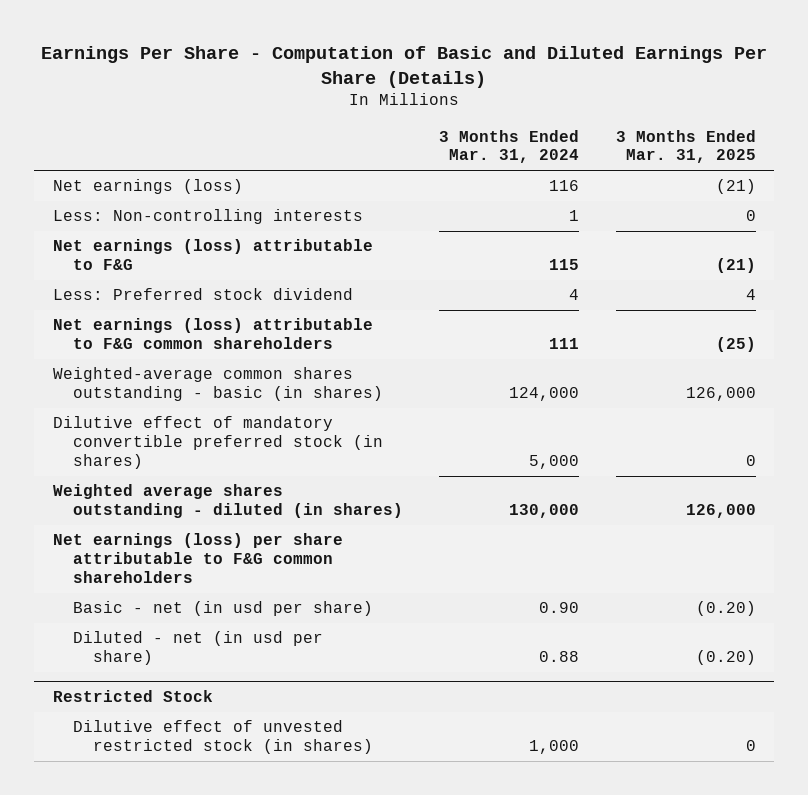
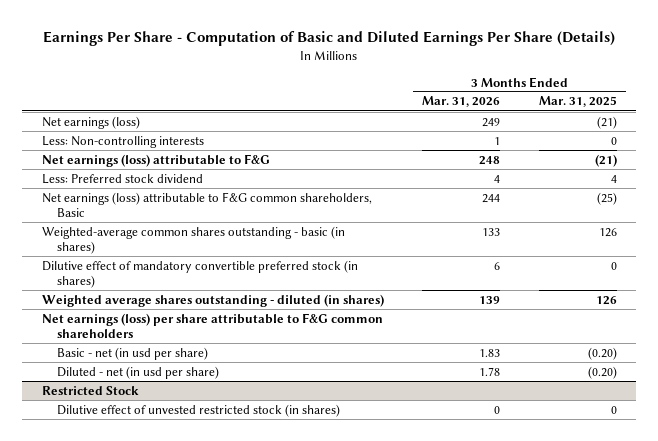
- | 3 Months Ended Mar. 31, 2024 | 3 Months Ended Mar. 31, 2025
+ | 3 Months Ended Mar. 31, 2026 | 3 Months Ended Mar. 31, 2025
- Net earnings (loss) attributable to F&G common shareholders | 111 | (25)
- Weighted-average common shares outstanding - basic (in shares) | 124,000 | 126,000
+ Net earnings (loss) attributable to F&G common shareholders, Basic | 244 | (25)
+ Weighted-average common shares outstanding - basic (in shares) | 133 | 126
- Weighted average shares outstanding - diluted (in shares) | 130,000 | 126,000
+ Weighted average shares outstanding - diluted (in shares) | 139 | 126

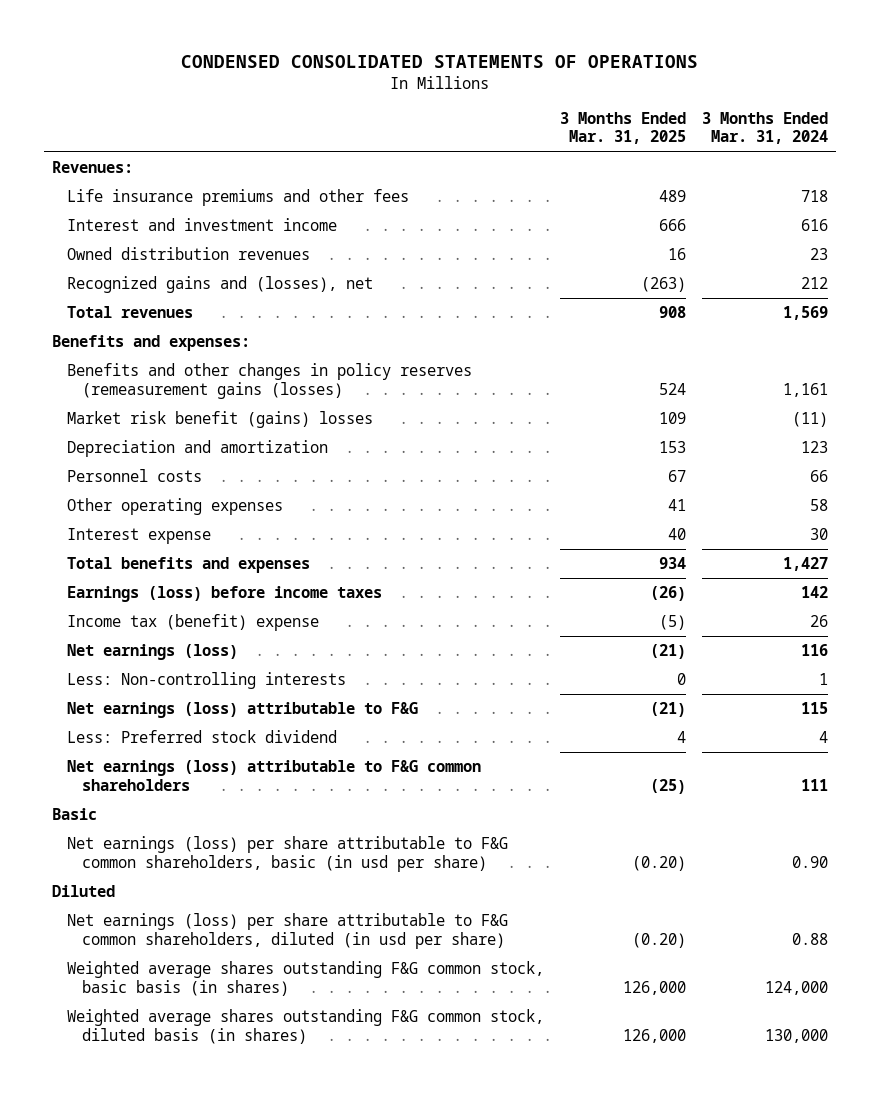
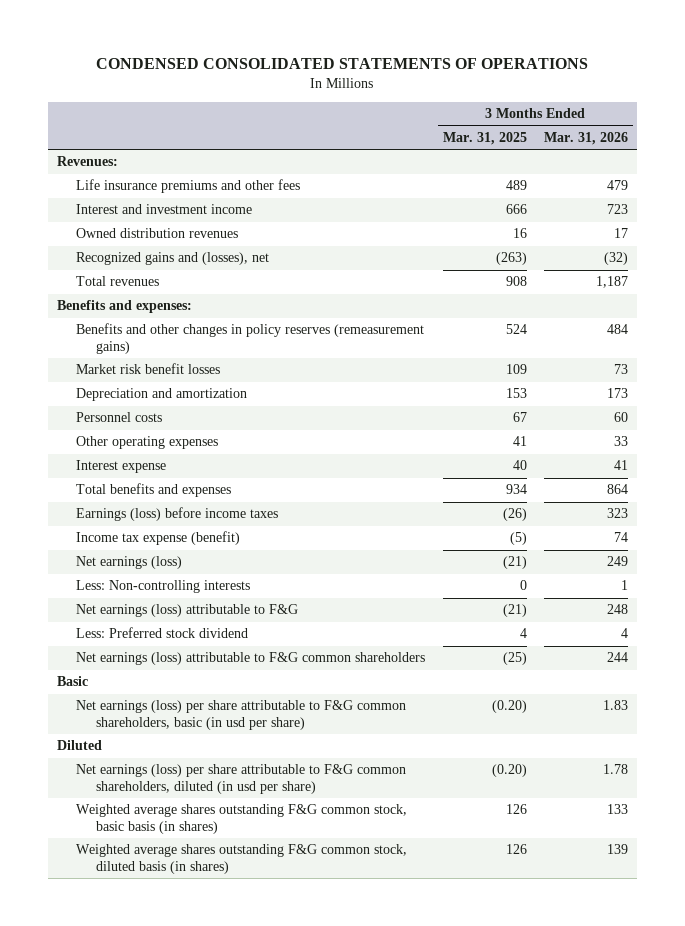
- | 3 Months Ended Mar. 31, 2025 | 3 Months Ended Mar. 31, 2024
+ | 3 Months Ended Mar. 31, 2025 | 3 Months Ended Mar. 31, 2026
- Benefits and other changes in policy reserves (remeasurement gains (losses) | 524 | 1,161
- Market risk benefit (gains) losses | 109 | (11)
+ Benefits and other changes in policy reserves (remeasurement gains) | 524 | 484
+ Market risk benefit losses | 109 | 73
- Income tax (benefit) expense | (5) | 26
+ Income tax expense (benefit) | (5) | 74
- Weighted average shares outstanding F&G common stock, basic basis (in shares) | 126,000 | 124,000
- Weighted average shares outstanding F&G common stock, diluted basis (in shares) | 126,000 | 130,000
+ Weighted average shares outstanding F&G common stock, basic basis (in shares) | 126 | 133
+ Weighted average shares outstanding F&G common stock, diluted basis (in shares) | 126 | 139

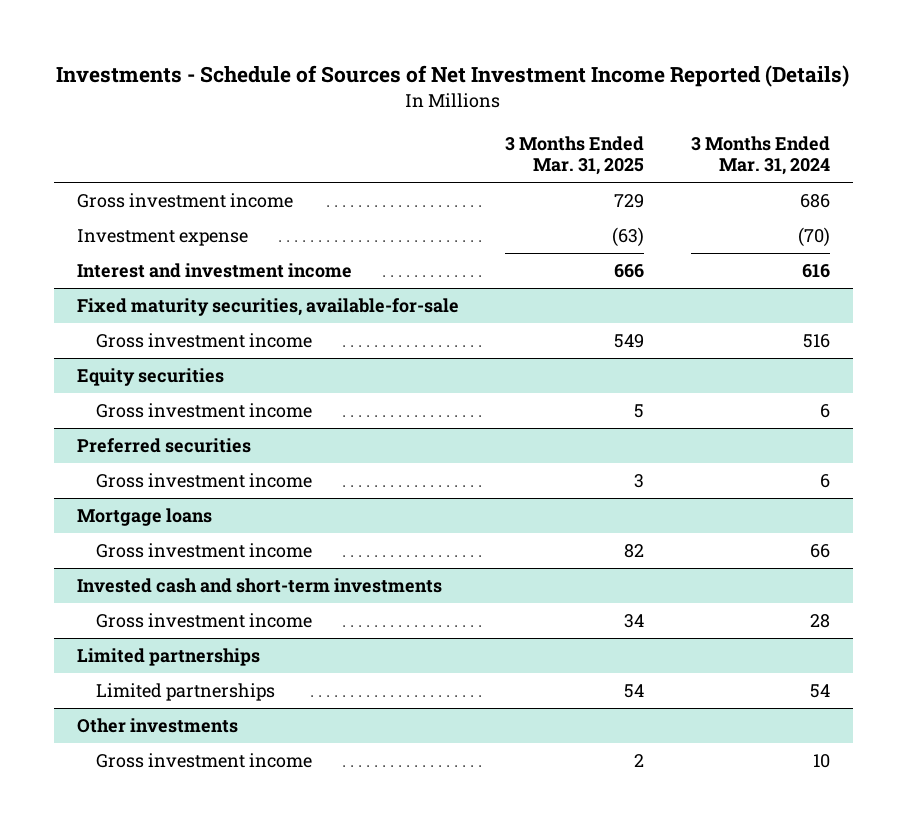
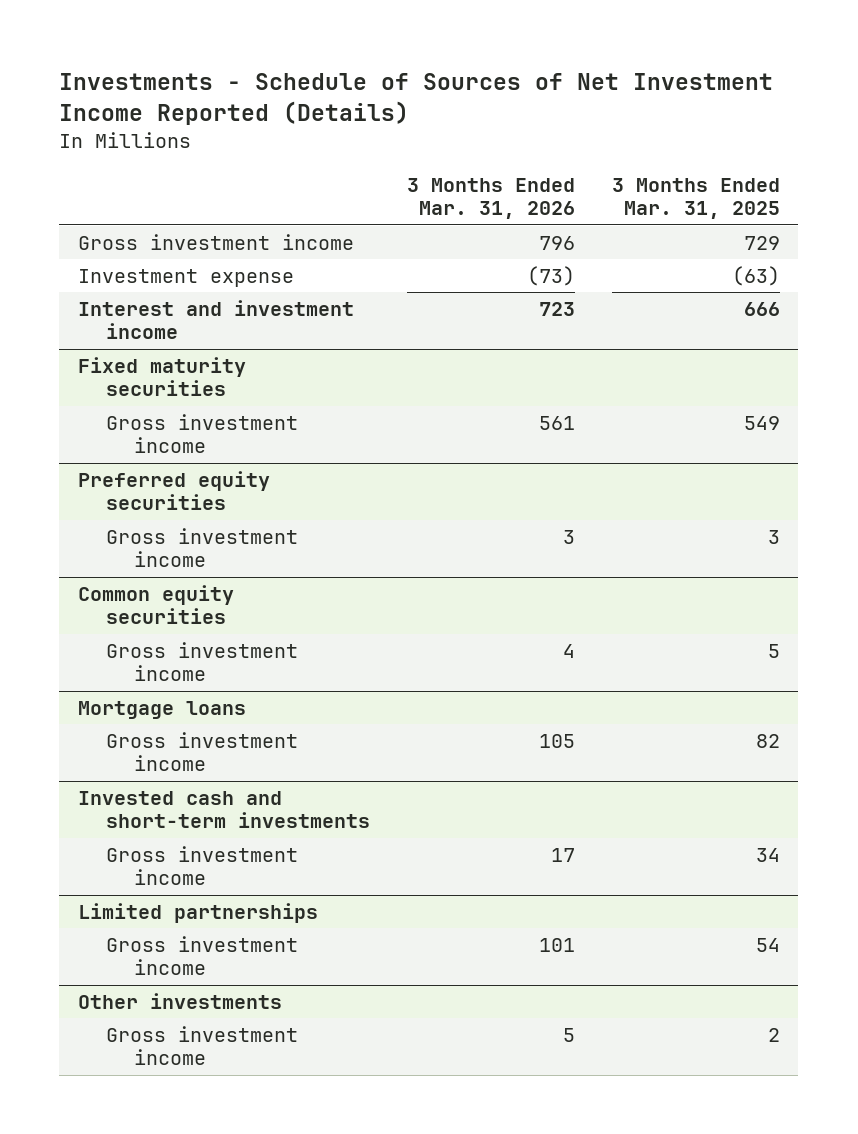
- | 3 Months Ended Mar. 31, 2025 | 3 Months Ended Mar. 31, 2024
+ | 3 Months Ended Mar. 31, 2026 | 3 Months Ended Mar. 31, 2025
- Fixed maturity securities, available-for-sale
+ Fixed maturity securities
- Equity securities
- Gross investment income | 5 | 6
- Preferred securities
+ Preferred equity securities
+ Common equity securities
+ Gross investment income | 4 | 5
@ Limited partnerships
- Limited partnerships | 54 | 54
+ Gross investment income | 101 | 54

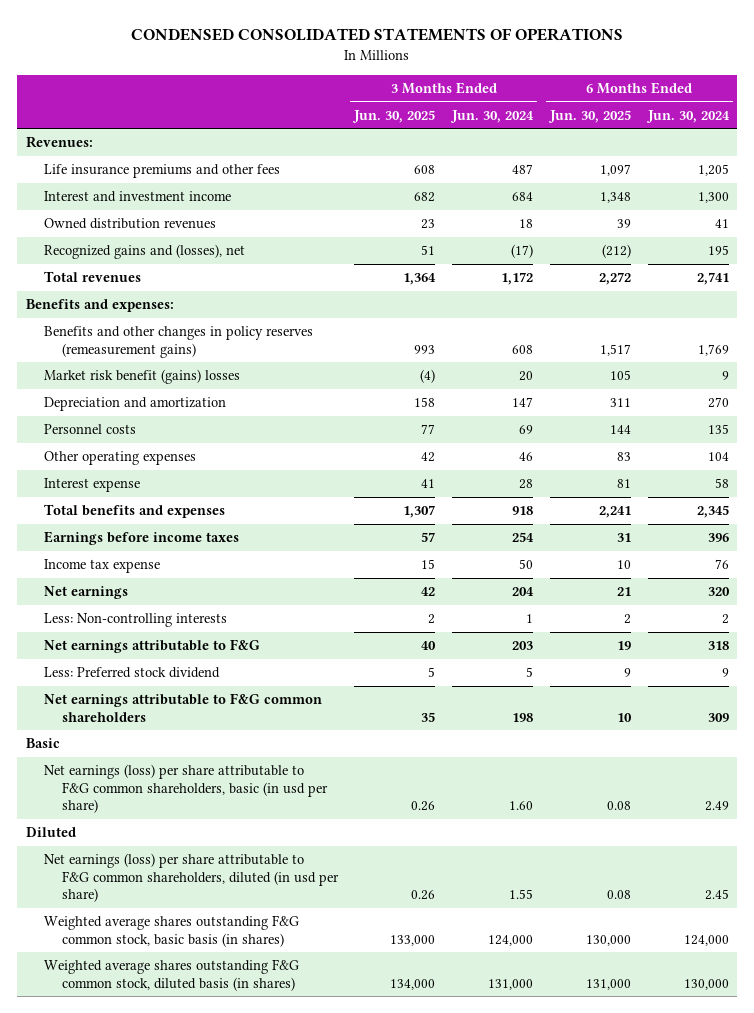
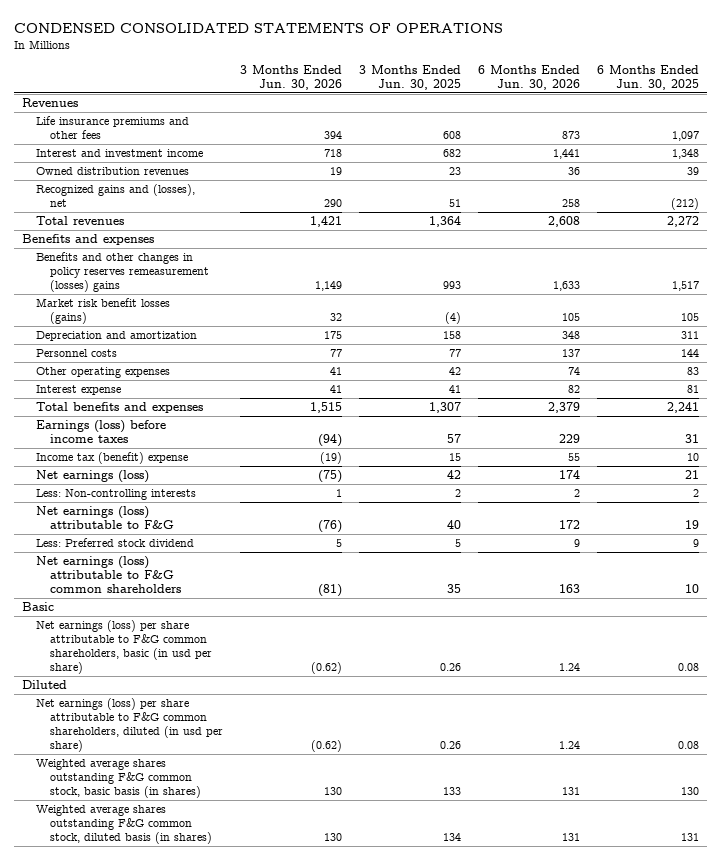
- | 3 Months Ended Jun. 30, 2025 | 3 Months Ended Jun. 30, 2024 | 6 Months Ended Jun. 30, 2025 | 6 Months Ended Jun. 30, 2024
+ | 3 Months Ended Jun. 30, 2026 | 3 Months Ended Jun. 30, 2025 | 6 Months Ended Jun. 30, 2026 | 6 Months Ended Jun. 30, 2025
- Revenues:
+ Revenues
- Benefits and expenses:
- Benefits and other changes in policy reserves (remeasurement gains) | 993 | 608 | 1,517 | 1,769
- Market risk benefit (gains) losses | (4) | 20 | 105 | 9
+ Benefits and expenses
+ Benefits and other changes in policy reserves remeasurement (losses) gains | 1,149 | 993 | 1,633 | 1,517
+ Market risk benefit losses (gains) | 32 | (4) | 105 | 105
- Earnings before income taxes | 57 | 254 | 31 | 396
- Income tax expense | 15 | 50 | 10 | 76
- Net earnings | 42 | 204 | 21 | 320
+ Earnings (loss) before income taxes | (94) | 57 | 229 | 31
+ Income tax (benefit) expense | (19) | 15 | 55 | 10
+ Net earnings (loss) | (75) | 42 | 174 | 21
- Net earnings attributable to F&G | 40 | 203 | 19 | 318
+ Net earnings (loss) attributable to F&G | (76) | 40 | 172 | 19
- Net earnings attributable to F&G common shareholders | 35 | 198 | 10 | 309
+ Net earnings (loss) attributable to F&G common shareholders | (81) | 35 | 163 | 10
- Weighted average shares outstanding F&G common stock, basic basis (in shares) | 133,000 | 124,000 | 130,000 | 124,000
- Weighted average shares outstanding F&G common stock, diluted basis (in shares) | 134,000 | 131,000 | 131,000 | 130,000
+ Weighted average shares outstanding F&G common stock, basic basis (in shares) | 130 | 133 | 131 | 130
+ Weighted average shares outstanding F&G common stock, diluted basis (in shares) | 130 | 134 | 131 | 131

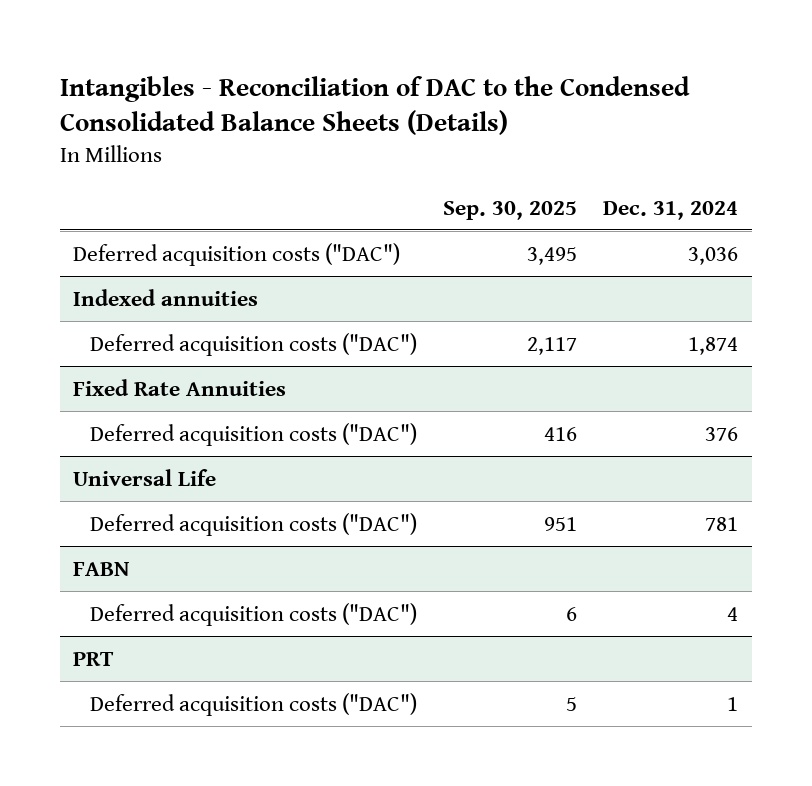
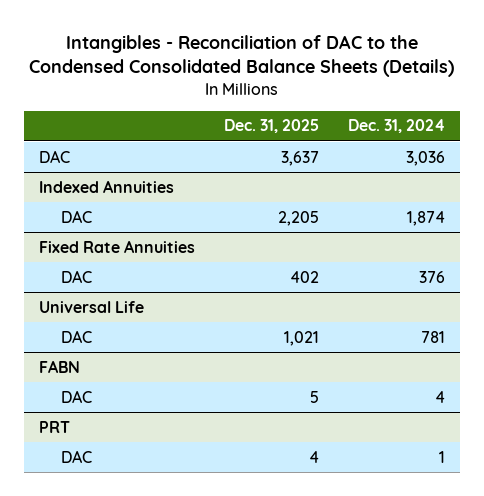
- | Sep. 30, 2025 | Dec. 31, 2024
+ | Dec. 31, 2025 | Dec. 31, 2024
- Deferred acquisition costs ("DAC") | 3,495 | 3,036
- Indexed annuities
- Deferred acquisition costs ("DAC") | 2,117 | 1,874
+ DAC | 3,637 | 3,036
+ Indexed Annuities
+ DAC | 2,205 | 1,874
@ Fixed Rate Annuities
- Deferred acquisition costs ("DAC") | 416 | 376
+ DAC | 402 | 376
@ Universal Life
- Deferred acquisition costs ("DAC") | 951 | 781
+ DAC | 1,021 | 781
@ FABN
- Deferred acquisition costs ("DAC") | 6 | 4
+ DAC | 5 | 4
@ PRT
- Deferred acquisition costs ("DAC") | 5 | 1
+ DAC | 4 | 1

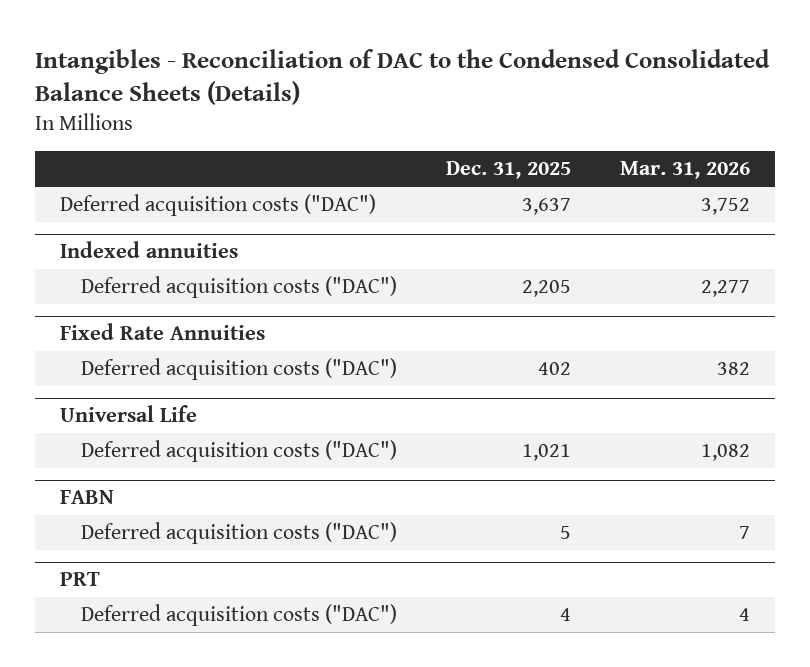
- | Dec. 31, 2025 | Dec. 31, 2024
+ | Dec. 31, 2025 | Mar. 31, 2026
- DAC | 3,637 | 3,036
- Indexed Annuities
- DAC | 2,205 | 1,874
+ Deferred acquisition costs ("DAC") | 3,637 | 3,752
+ Indexed annuities
+ Deferred acquisition costs ("DAC") | 2,205 | 2,277
@ Fixed Rate Annuities
- DAC | 402 | 376
+ Deferred acquisition costs ("DAC") | 402 | 382
@ Universal Life
- DAC | 1,021 | 781
+ Deferred acquisition costs ("DAC") | 1,021 | 1,082
@ FABN
- DAC | 5 | 4
+ Deferred acquisition costs ("DAC") | 5 | 7
@ PRT
- DAC | 4 | 1
+ Deferred acquisition costs ("DAC") | 4 | 4

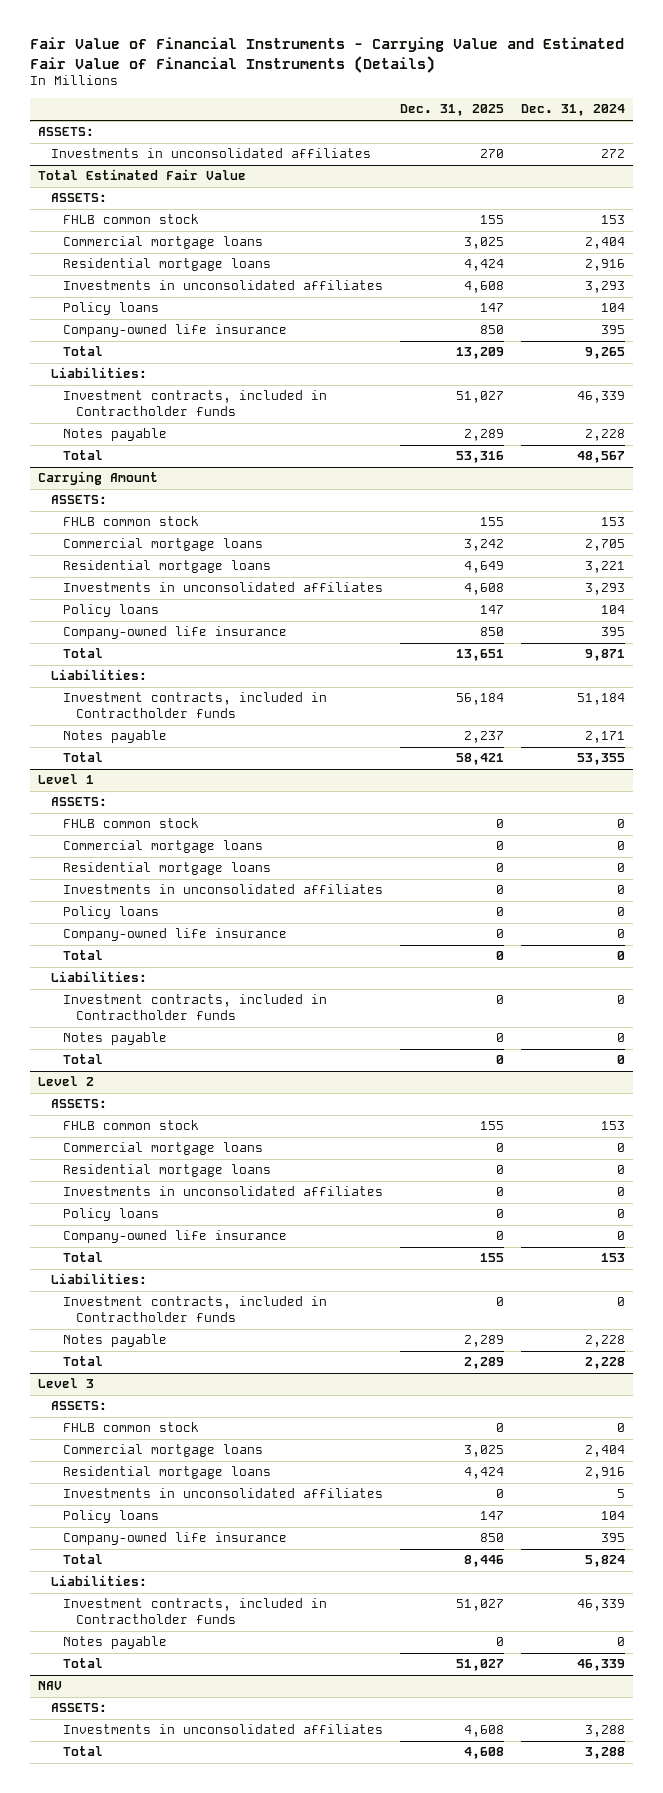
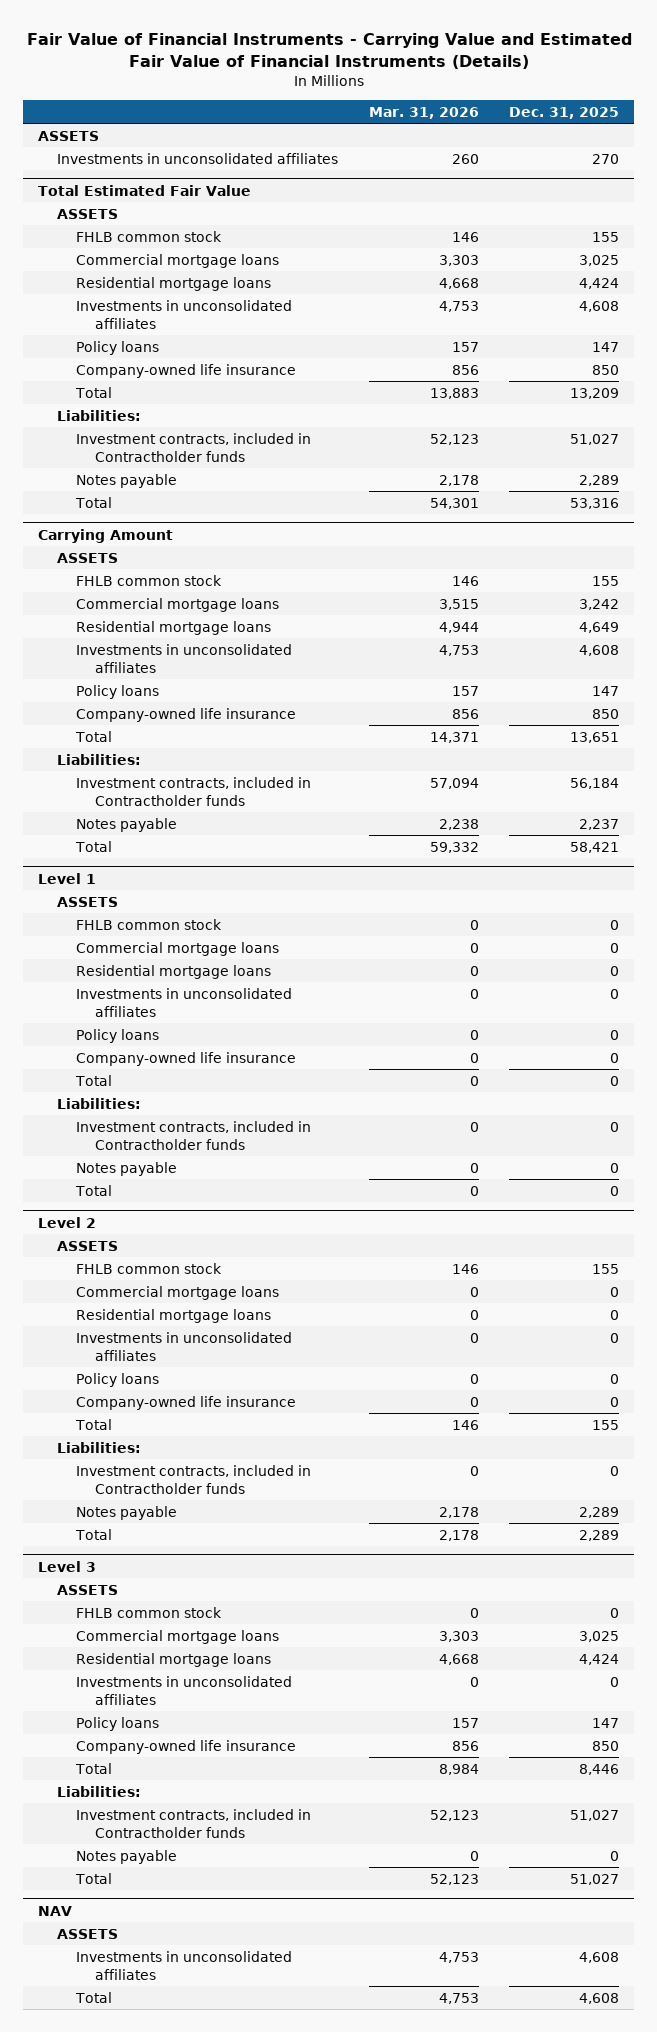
- | Dec. 31, 2025 | Dec. 31, 2024
+ | Mar. 31, 2026 | Dec. 31, 2025
- ASSETS:
+ ASSETS
@ Total Estimated Fair Value
- ASSETS:
+ ASSETS
@ Carrying Amount
- ASSETS:
+ ASSETS
@ Level 1
- ASSETS:
+ ASSETS
@ Level 2
- ASSETS:
+ ASSETS
@ Level 3
- ASSETS:
+ ASSETS
@ NAV
- ASSETS:
+ ASSETS

